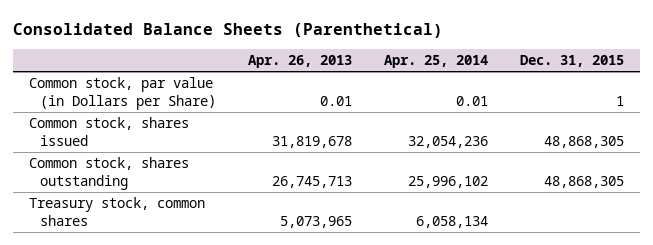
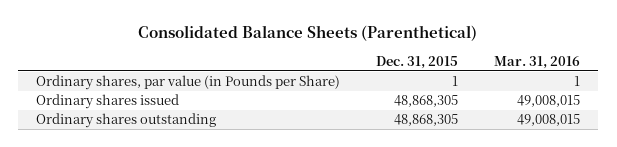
- | Apr. 26, 2013 | Apr. 25, 2014 | Dec. 31, 2015
+ | Dec. 31, 2015 | Mar. 31, 2016
- Common stock, par value (in Dollars per Share) | 0.01 | 0.01 | 1
- Common stock, shares issued | 31,819,678 | 32,054,236 | 48,868,305
- Common stock, shares outstanding | 26,745,713 | 25,996,102 | 48,868,305
- Treasury stock, common shares | 5,073,965 | 6,058,134 |
+ Ordinary shares, par value (in Pounds per Share) | 1 | 1
+ Ordinary shares issued | 48,868,305 | 49,008,015
+ Ordinary shares outstanding | 48,868,305 | 49,008,015

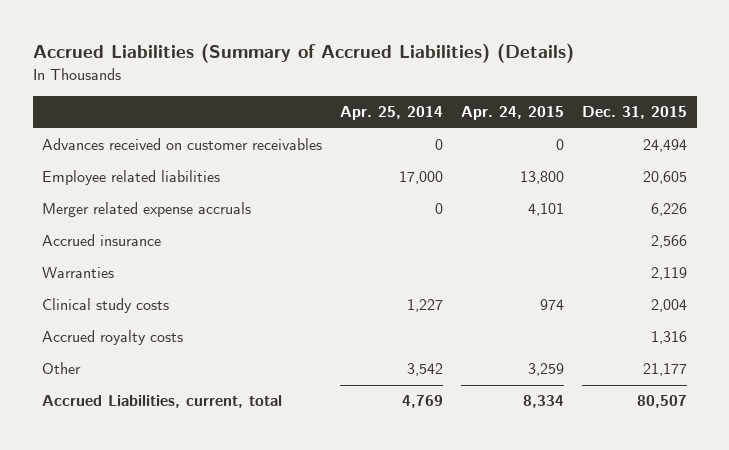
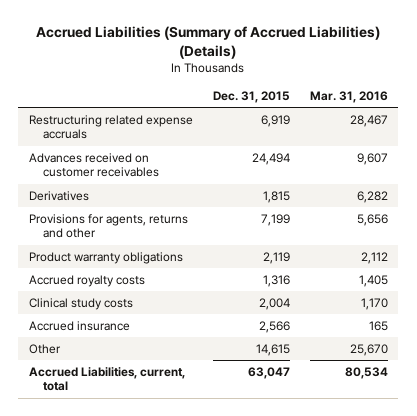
- | Apr. 25, 2014 | Apr. 24, 2015 | Dec. 31, 2015
+ | Dec. 31, 2015 | Mar. 31, 2016
+ Restructuring related expense accruals | 6,919 | 28,467
- Employee related liabilities | 17,000 | 13,800 | 20,605
- Merger related expense accruals | 0 | 4,101 | 6,226
- Warranties | | | 2,119
+ Derivatives | 1,815 | 6,282
+ Provisions for agents, returns and other | 7,199 | 5,656
+ Product warranty obligations | 2,119 | 2,112
- Other | 3,542 | 3,259 | 21,177
- Accrued Liabilities, current, total | 4,769 | 8,334 | 80,507
moved down: Clinical study costs | 2,004 | 1,170
moved down: Accrued insurance | 2,566 | 165
+ Other | 14,615 | 25,670
+ Accrued Liabilities, current, total | 63,047 | 80,534

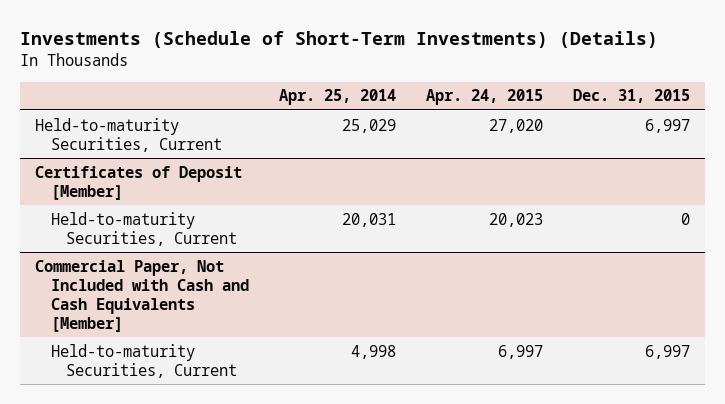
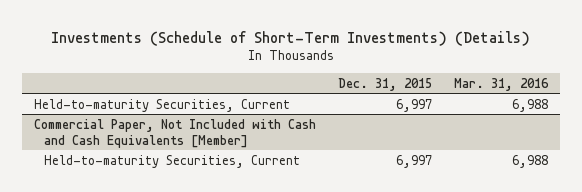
- | Apr. 25, 2014 | Apr. 24, 2015 | Dec. 31, 2015
+ | Dec. 31, 2015 | Mar. 31, 2016
- Certificates of Deposit [Member]
- Held-to-maturity Securities, Current | 20,031 | 20,023 | 0

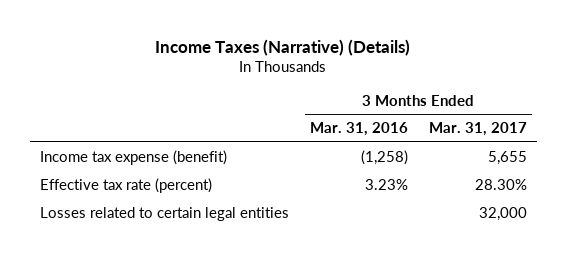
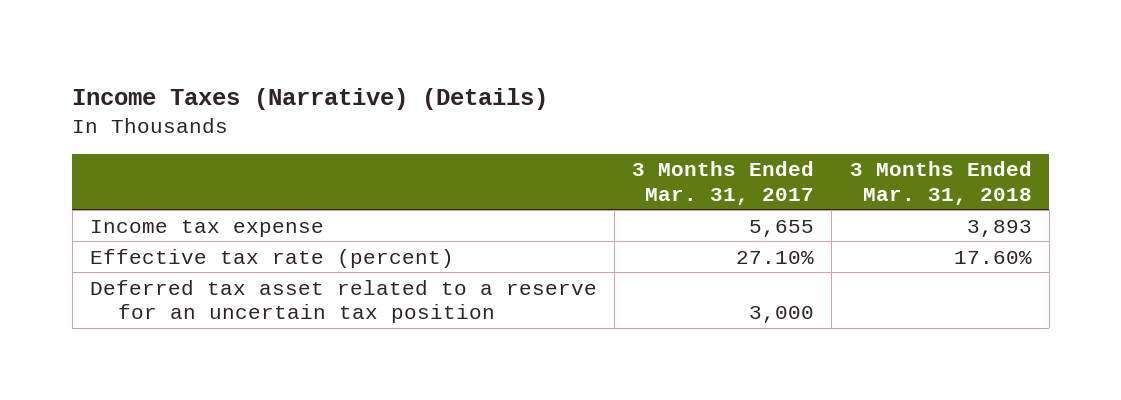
- | 3 Months Ended Mar. 31, 2016 | 3 Months Ended Mar. 31, 2017
+ | 3 Months Ended Mar. 31, 2017 | 3 Months Ended Mar. 31, 2018
- Income tax expense (benefit) | (1,258) | 5,655
- Effective tax rate (percent) | 3.23% | 28.30%
- Losses related to certain legal entities | | 32,000
+ Income tax expense | 5,655 | 3,893
+ Effective tax rate (percent) | 27.10% | 17.60%
+ Deferred tax asset related to a reserve for an uncertain tax position | 3,000 |

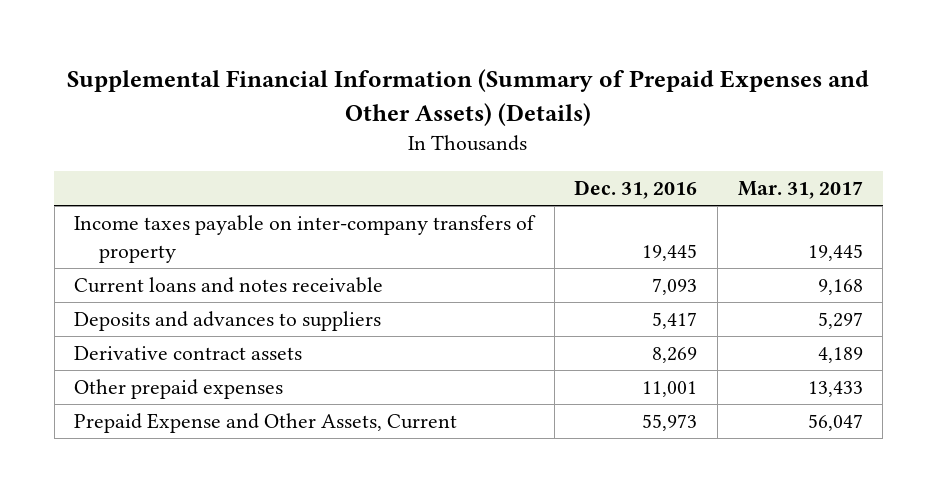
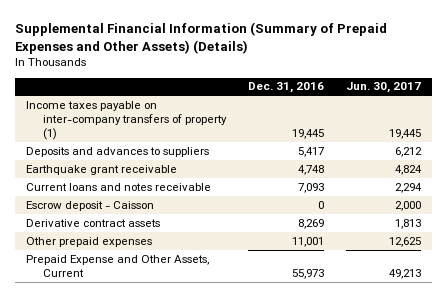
- | Dec. 31, 2016 | Mar. 31, 2017
+ | Dec. 31, 2016 | Jun. 30, 2017
- Income taxes payable on inter-company transfers of property | 19,445 | 19,445
+ Income taxes payable on inter-company transfers of property (1) | 19,445 | 19,445
+ Earthquake grant receivable | 4,748 | 4,824
moved down: Current loans and notes receivable | 7,093 | 2,294
+ Escrow deposit - Caisson | 0 | 2,000

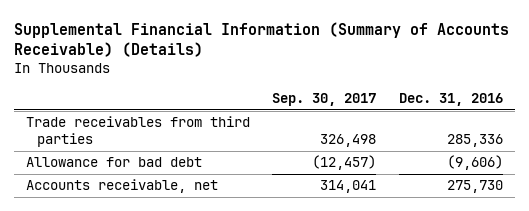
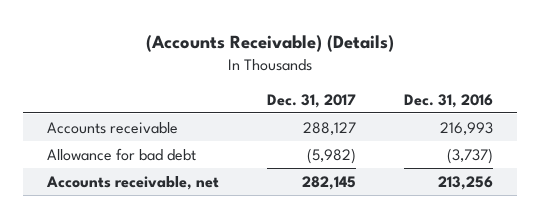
- Supplemental Financial Information (Summary of Accounts Receivable) (Details)
+ (Accounts Receivable) (Details)
- | Sep. 30, 2017 | Dec. 31, 2016
+ | Dec. 31, 2017 | Dec. 31, 2016
- Trade receivables from third parties | 326,498 | 285,336
- Allowance for bad debt | (12,457) | (9,606)
- Accounts receivable, net | 314,041 | 275,730
+ Accounts receivable | 288,127 | 216,993
+ Allowance for bad debt | (5,982) | (3,737)
+ Accounts receivable, net | 282,145 | 213,256

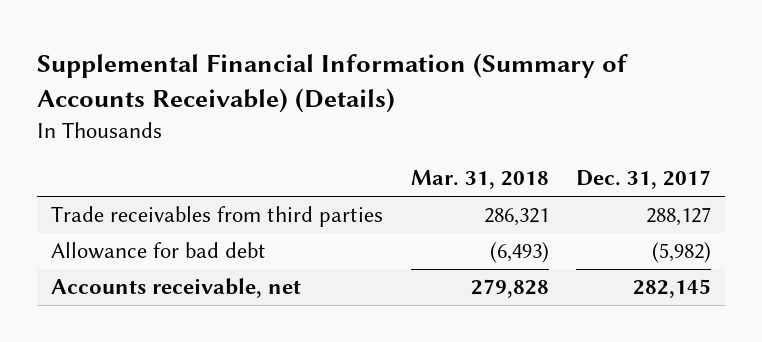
- (Accounts Receivable) (Details)
+ Supplemental Financial Information (Summary of Accounts Receivable) (Details)
- | Dec. 31, 2017 | Dec. 31, 2016
+ | Mar. 31, 2018 | Dec. 31, 2017
- Accounts receivable | 288,127 | 216,993
+ Trade receivables from third parties | 286,321 | 288,127

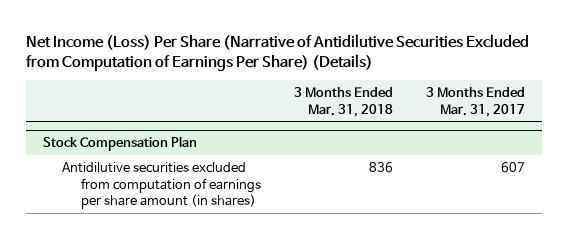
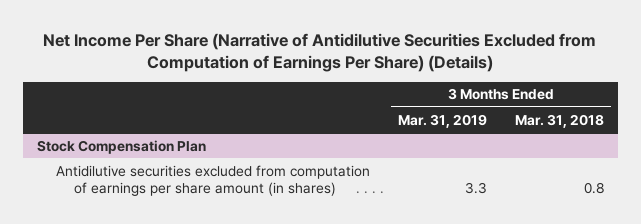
- Net Income (Loss) Per Share (Narrative of Antidilutive Securities Excluded from Computation of Earnings Per Share) (Details)
+ Net Income Per Share (Narrative of Antidilutive Securities Excluded from Computation of Earnings Per Share) (Details)
- | 3 Months Ended Mar. 31, 2018 | 3 Months Ended Mar. 31, 2017
+ | 3 Months Ended Mar. 31, 2019 | 3 Months Ended Mar. 31, 2018
@ Stock Compensation Plan
- Antidilutive securities excluded from computation of earnings per share amount (in shares) | 836 | 607
+ Antidilutive securities excluded from computation of earnings per share amount (in shares) | 3.3 | 0.8

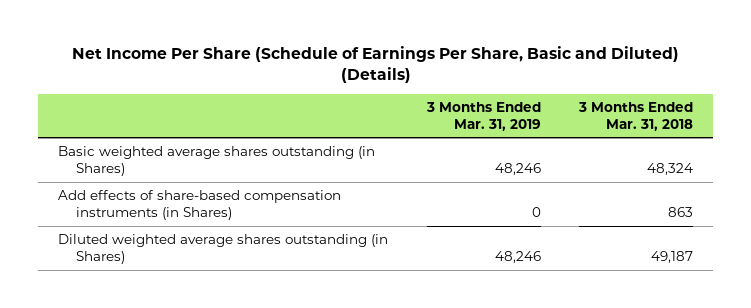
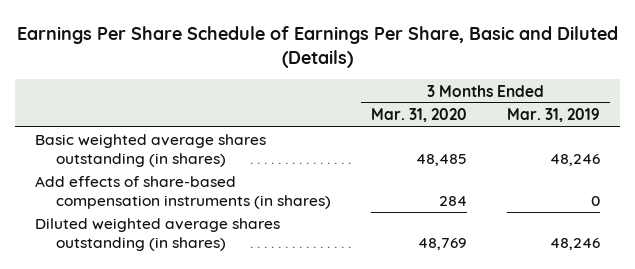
- Net Income Per Share (Schedule of Earnings Per Share, Basic and Diluted) (Details)
+ Earnings Per Share Schedule of Earnings Per Share, Basic and Diluted (Details)
- | 3 Months Ended Mar. 31, 2019 | 3 Months Ended Mar. 31, 2018
+ | 3 Months Ended Mar. 31, 2020 | 3 Months Ended Mar. 31, 2019
- Basic weighted average shares outstanding (in Shares) | 48,246 | 48,324
- Add effects of share-based compensation instruments (in Shares) | 0 | 863
- Diluted weighted average shares outstanding (in Shares) | 48,246 | 49,187
+ Basic weighted average shares outstanding (in shares) | 48,485 | 48,246
+ Add effects of share-based compensation instruments (in shares) | 284 | 0
+ Diluted weighted average shares outstanding (in shares) | 48,769 | 48,246

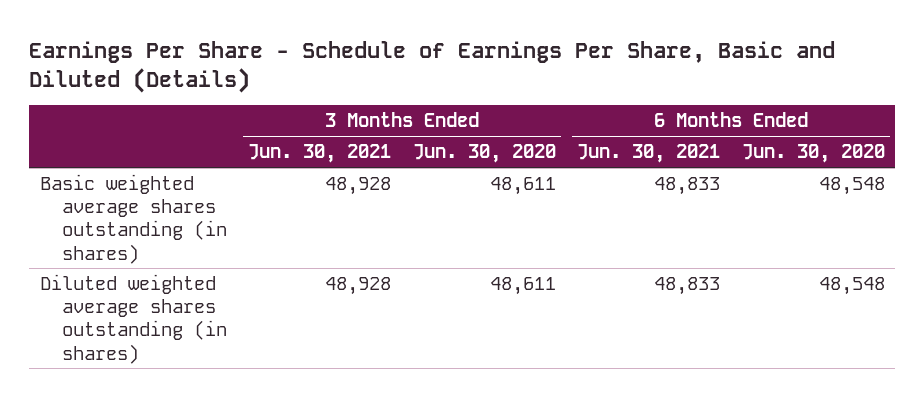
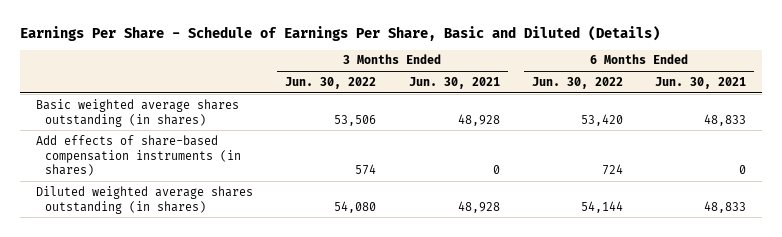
- | 3 Months Ended Jun. 30, 2021 | 3 Months Ended Jun. 30, 2020 | 6 Months Ended Jun. 30, 2021 | 6 Months Ended Jun. 30, 2020
+ | 3 Months Ended Jun. 30, 2022 | 3 Months Ended Jun. 30, 2021 | 6 Months Ended Jun. 30, 2022 | 6 Months Ended Jun. 30, 2021
+ Add effects of share-based compensation instruments (in shares) | 574 | 0 | 724 | 0

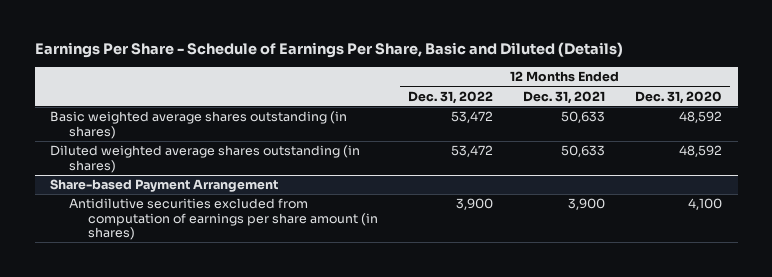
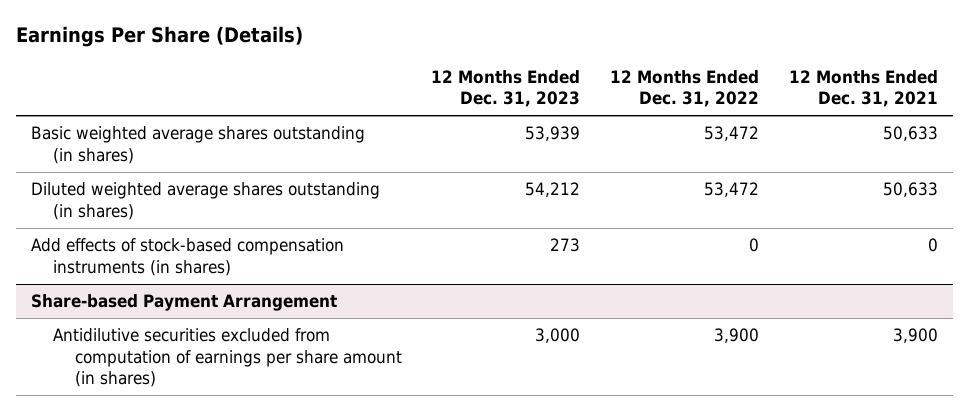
- Earnings Per Share - Schedule of Earnings Per Share, Basic and Diluted (Details)
+ Earnings Per Share (Details)
- | 12 Months Ended Dec. 31, 2022 | 12 Months Ended Dec. 31, 2021 | 12 Months Ended Dec. 31, 2020
+ | 12 Months Ended Dec. 31, 2023 | 12 Months Ended Dec. 31, 2022 | 12 Months Ended Dec. 31, 2021
+ Add effects of stock-based compensation instruments (in shares) | 273 | 0 | 0

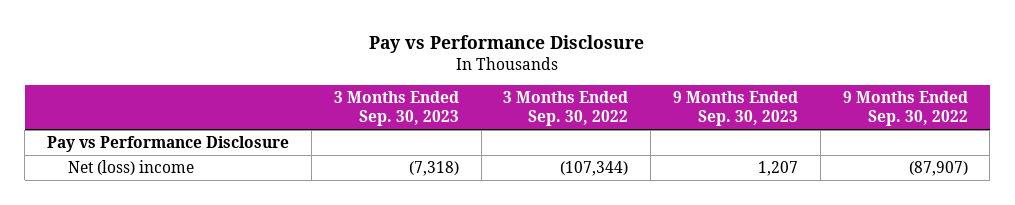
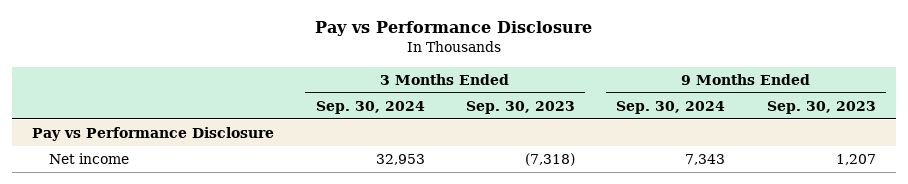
- | 3 Months Ended Sep. 30, 2023 | 3 Months Ended Sep. 30, 2022 | 9 Months Ended Sep. 30, 2023 | 9 Months Ended Sep. 30, 2022
+ | 3 Months Ended Sep. 30, 2024 | 3 Months Ended Sep. 30, 2023 | 9 Months Ended Sep. 30, 2024 | 9 Months Ended Sep. 30, 2023
- Net (loss) income | (7,318) | (107,344) | 1,207 | (87,907)
+ Net income | 32,953 | (7,318) | 7,343 | 1,207

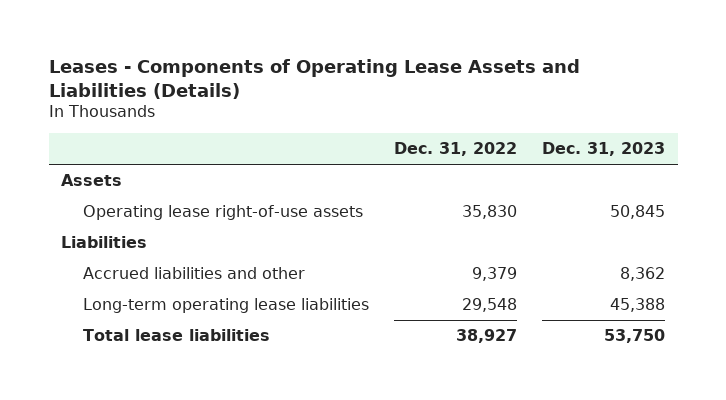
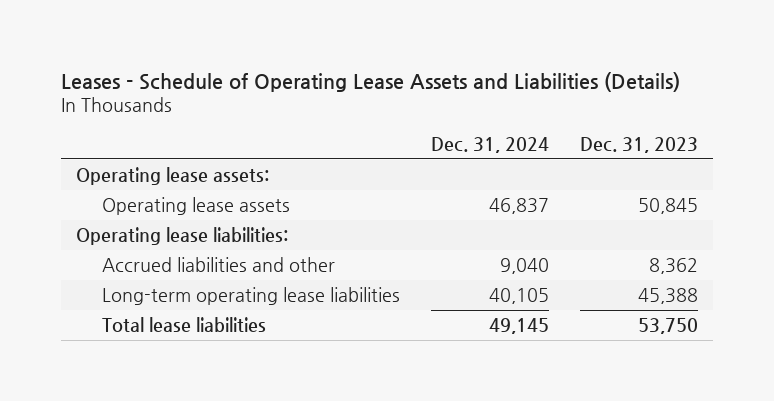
- Leases - Components of Operating Lease Assets and Liabilities (Details)
+ Leases - Schedule of Operating Lease Assets and Liabilities (Details)
- | Dec. 31, 2022 | Dec. 31, 2023
+ | Dec. 31, 2024 | Dec. 31, 2023
- Assets
- Operating lease right-of-use assets | 35,830 | 50,845
- Liabilities
+ Operating lease assets:
+ Operating lease assets | 46,837 | 50,845
+ Operating lease liabilities:

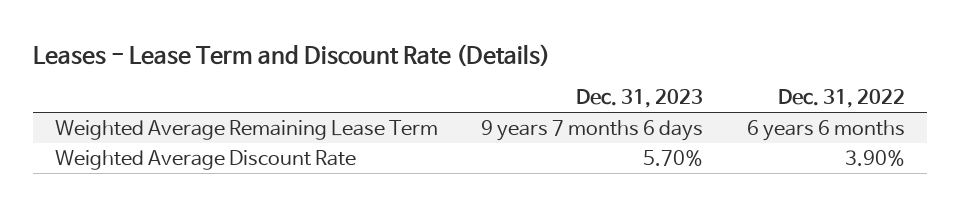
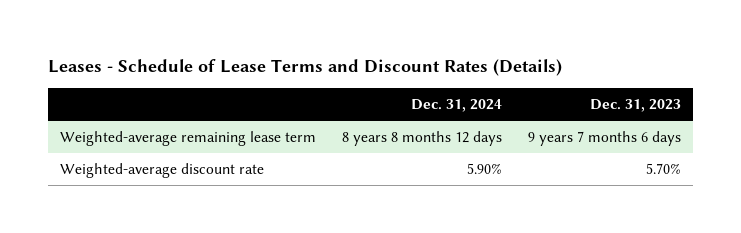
- Leases - Lease Term and Discount Rate (Details)
+ Leases - Schedule of Lease Terms and Discount Rates (Details)
- | Dec. 31, 2023 | Dec. 31, 2022
+ | Dec. 31, 2024 | Dec. 31, 2023
- Weighted Average Remaining Lease Term | 9 years 7 months 6 days | 6 years 6 months
- Weighted Average Discount Rate | 5.70% | 3.90%
+ Weighted-average remaining lease term | 8 years 8 months 12 days | 9 years 7 months 6 days
+ Weighted-average discount rate | 5.90% | 5.70%

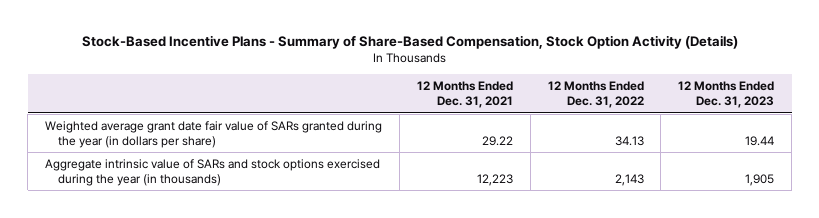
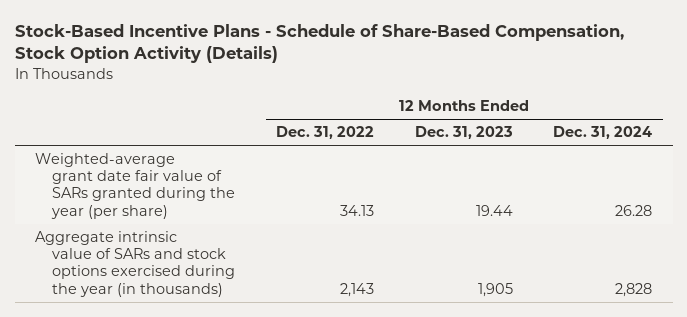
- Stock-Based Incentive Plans - Summary of Share-Based Compensation, Stock Option Activity (Details)
+ Stock-Based Incentive Plans - Schedule of Share-Based Compensation, Stock Option Activity (Details)
- | 12 Months Ended Dec. 31, 2021 | 12 Months Ended Dec. 31, 2022 | 12 Months Ended Dec. 31, 2023
+ | 12 Months Ended Dec. 31, 2022 | 12 Months Ended Dec. 31, 2023 | 12 Months Ended Dec. 31, 2024
- Weighted average grant date fair value of SARs granted during the year (in dollars per share) | 29.22 | 34.13 | 19.44
+ Weighted-average grant date fair value of SARs granted during the year (per share) | 34.13 | 19.44 | 26.28

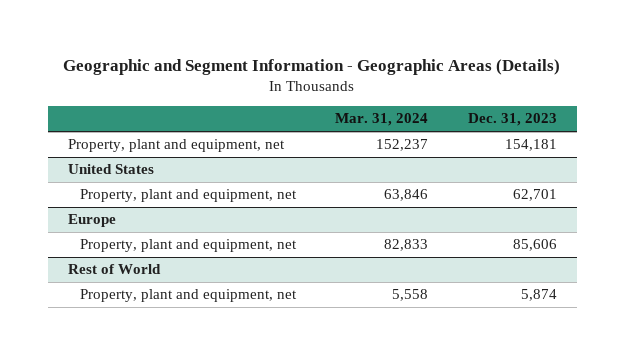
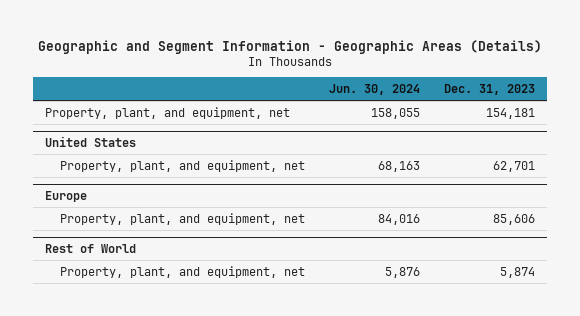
- | Mar. 31, 2024 | Dec. 31, 2023
+ | Jun. 30, 2024 | Dec. 31, 2023
- Property, plant and equipment, net | 152,237 | 154,181
+ Property, plant, and equipment, net | 158,055 | 154,181
@ United States
- Property, plant and equipment, net | 63,846 | 62,701
+ Property, plant, and equipment, net | 68,163 | 62,701
@ Europe
- Property, plant and equipment, net | 82,833 | 85,606
+ Property, plant, and equipment, net | 84,016 | 85,606
@ Rest of World
- Property, plant and equipment, net | 5,558 | 5,874
+ Property, plant, and equipment, net | 5,876 | 5,874

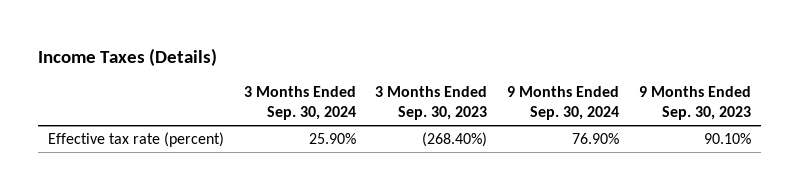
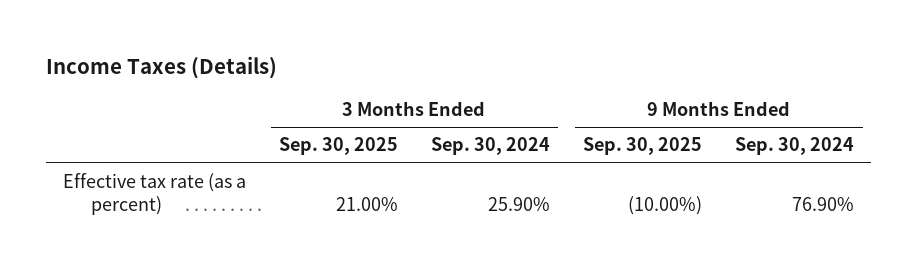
- | 3 Months Ended Sep. 30, 2024 | 3 Months Ended Sep. 30, 2023 | 9 Months Ended Sep. 30, 2024 | 9 Months Ended Sep. 30, 2023
+ | 3 Months Ended Sep. 30, 2025 | 3 Months Ended Sep. 30, 2024 | 9 Months Ended Sep. 30, 2025 | 9 Months Ended Sep. 30, 2024
- Effective tax rate (percent) | 25.90% | (268.40%) | 76.90% | 90.10%
+ Effective tax rate (as a percent) | 21.00% | 25.90% | (10.00%) | 76.90%

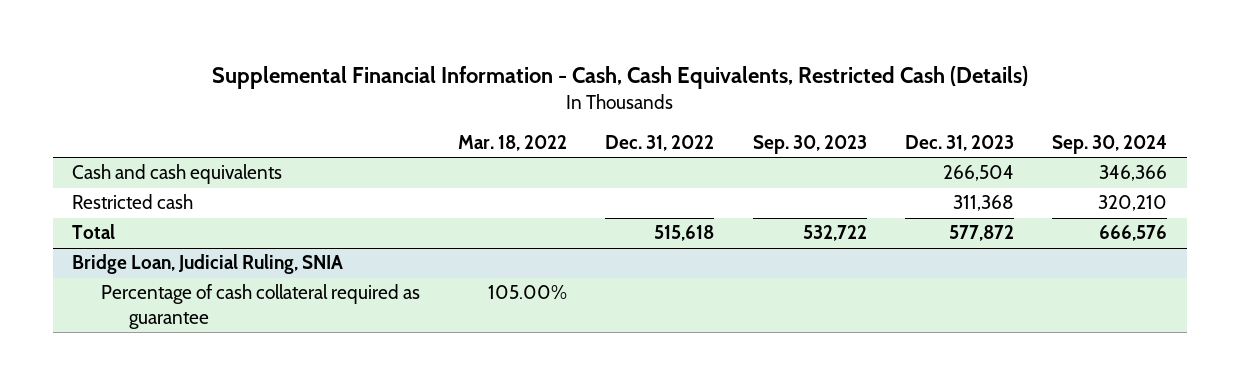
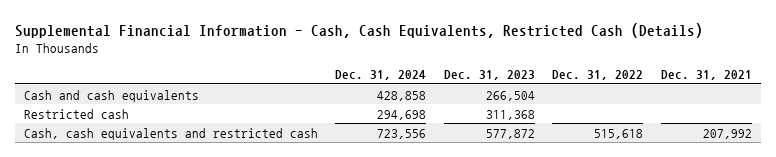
- | Mar. 18, 2022 | Dec. 31, 2022 | Sep. 30, 2023 | Dec. 31, 2023 | Sep. 30, 2024
+ | Dec. 31, 2024 | Dec. 31, 2023 | Dec. 31, 2022 | Dec. 31, 2021
- Total | | 515,618 | 532,722 | 577,872 | 666,576
- Bridge Loan, Judicial Ruling, SNIA
- Percentage of cash collateral required as guarantee | 105.00% | | | |
+ Cash, cash equivalents and restricted cash | 723,556 | 577,872 | 515,618 | 207,992

